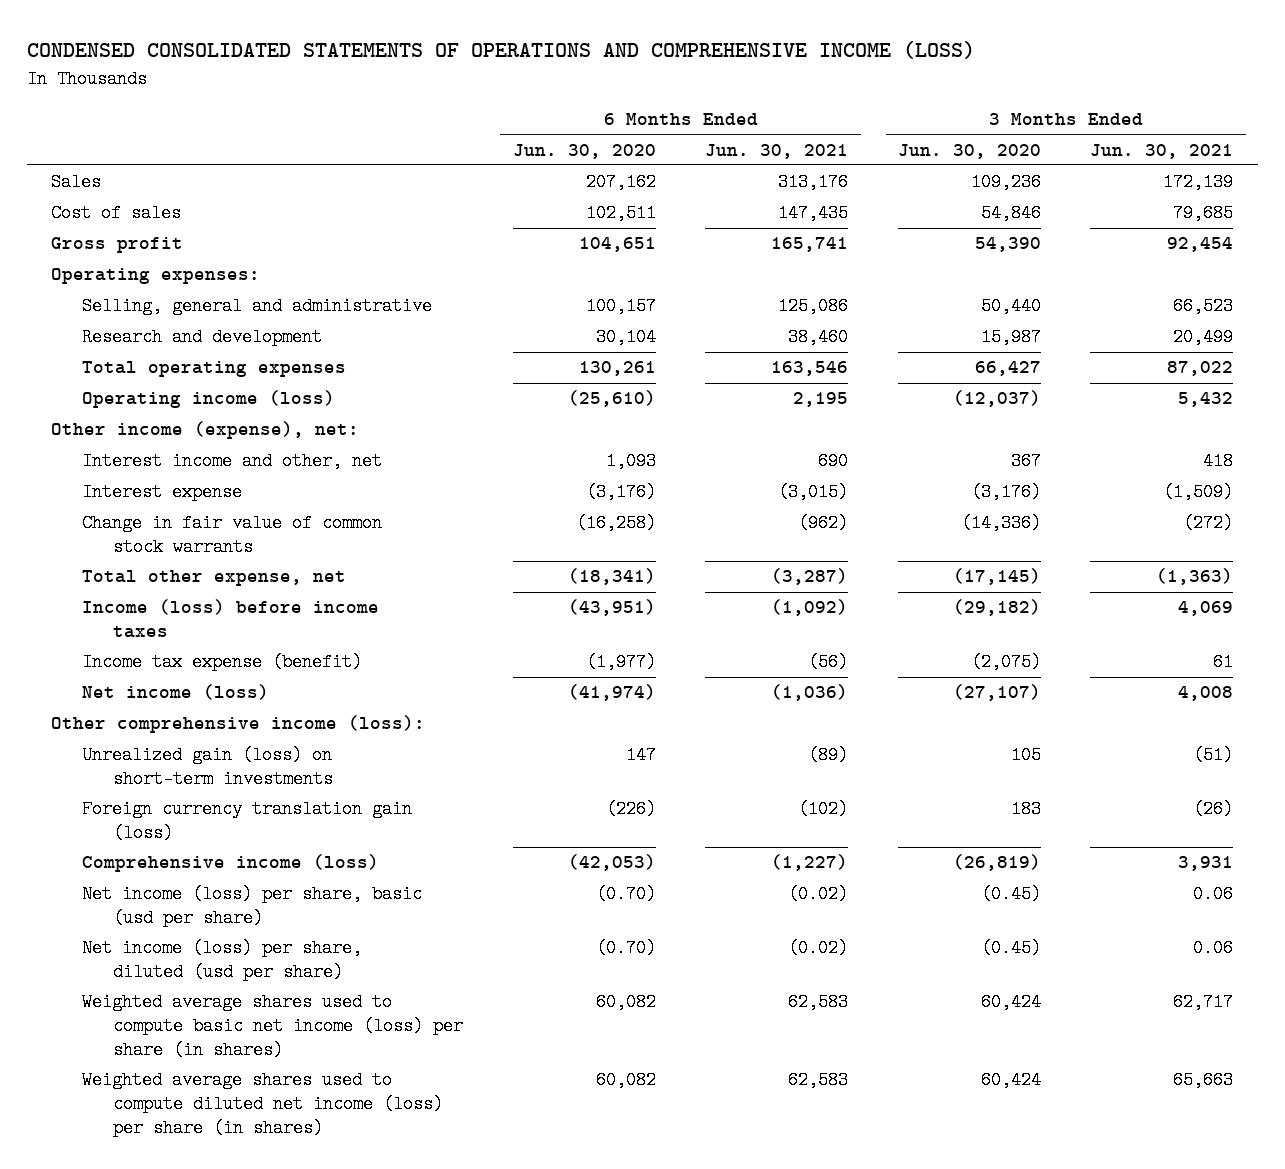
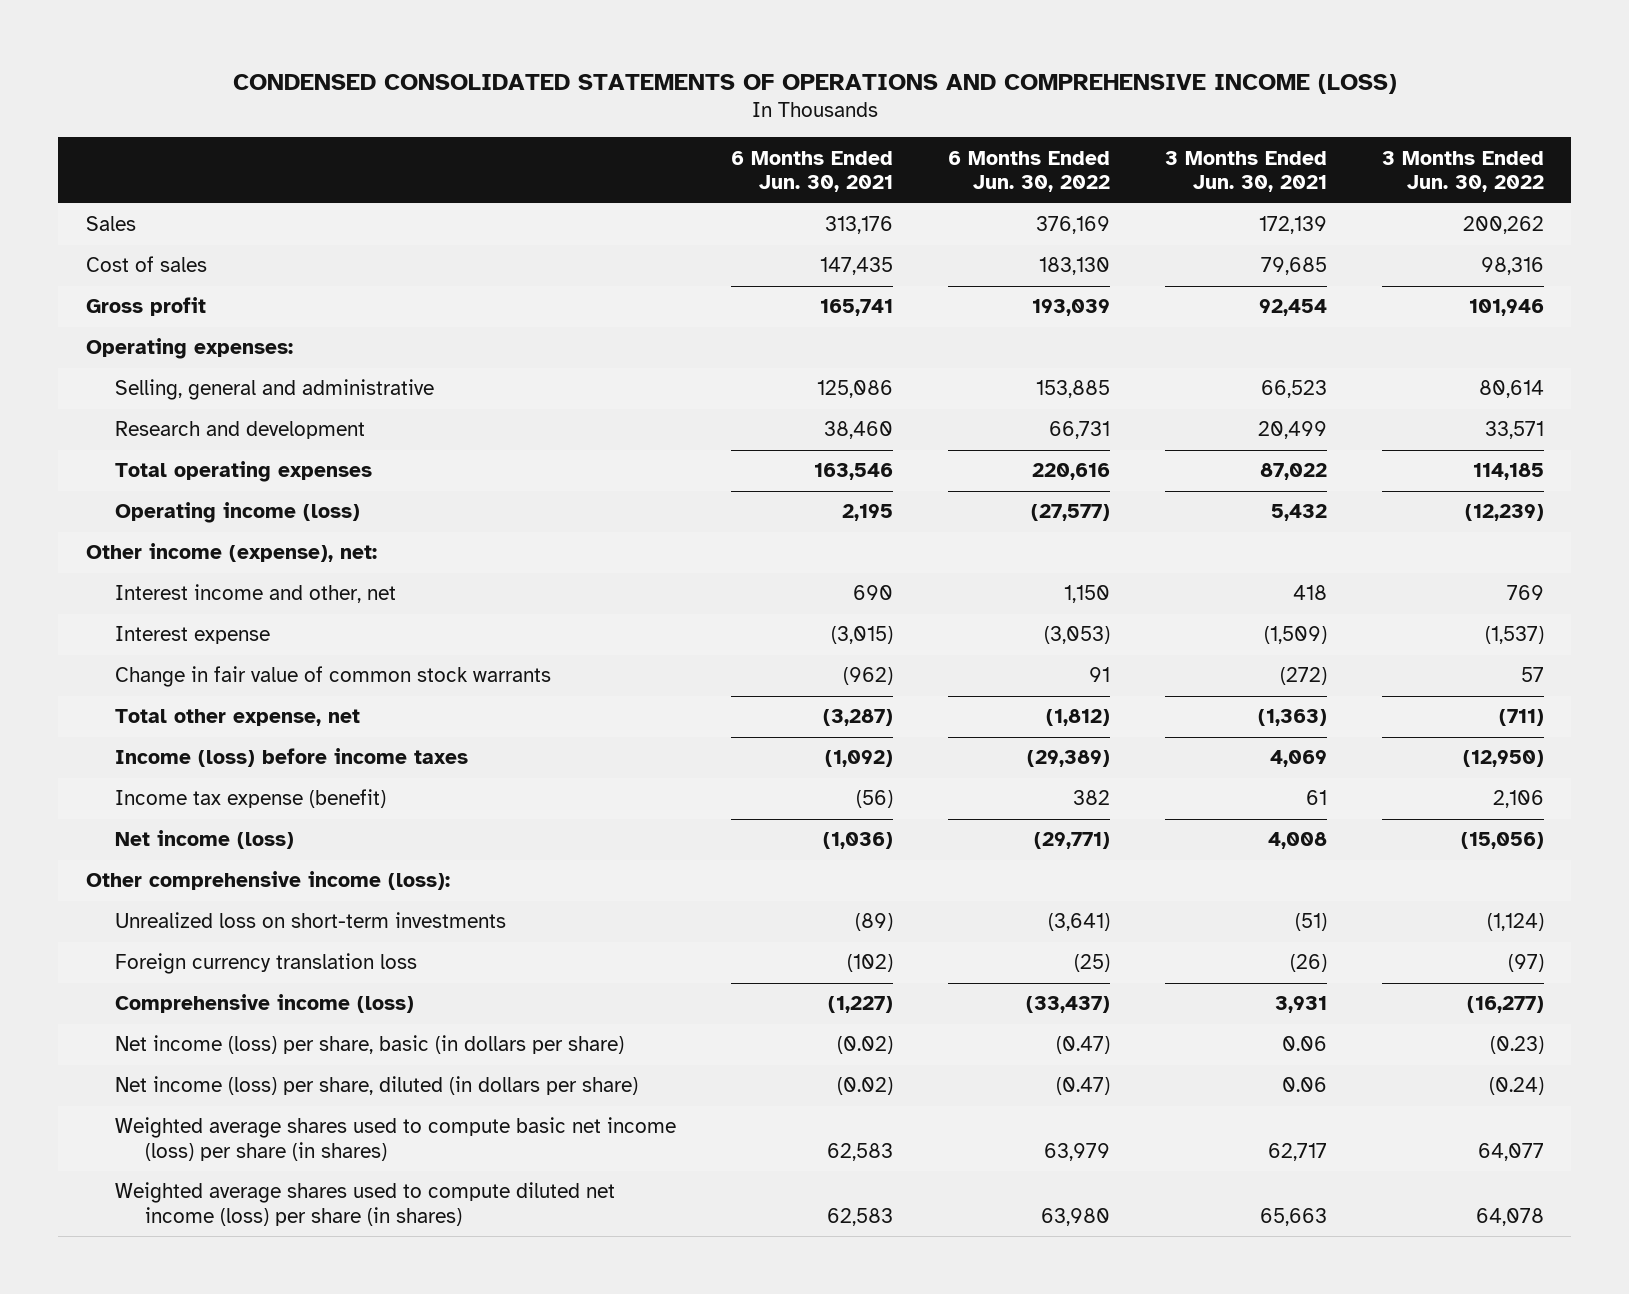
- | 6 Months Ended Jun. 30, 2020 | 6 Months Ended Jun. 30, 2021 | 3 Months Ended Jun. 30, 2020 | 3 Months Ended Jun. 30, 2021
+ | 6 Months Ended Jun. 30, 2021 | 6 Months Ended Jun. 30, 2022 | 3 Months Ended Jun. 30, 2021 | 3 Months Ended Jun. 30, 2022
- Unrealized gain (loss) on short-term investments | 147 | (89) | 105 | (51)
- Foreign currency translation gain (loss) | (226) | (102) | 183 | (26)
+ Unrealized loss on short-term investments | (89) | (3,641) | (51) | (1,124)
+ Foreign currency translation loss | (102) | (25) | (26) | (97)
- Net income (loss) per share, basic (usd per share) | (0.70) | (0.02) | (0.45) | 0.06
- Net income (loss) per share, diluted (usd per share) | (0.70) | (0.02) | (0.45) | 0.06
+ Net income (loss) per share, basic (in dollars per share) | (0.02) | (0.47) | 0.06 | (0.23)
+ Net income (loss) per share, diluted (in dollars per share) | (0.02) | (0.47) | 0.06 | (0.24)

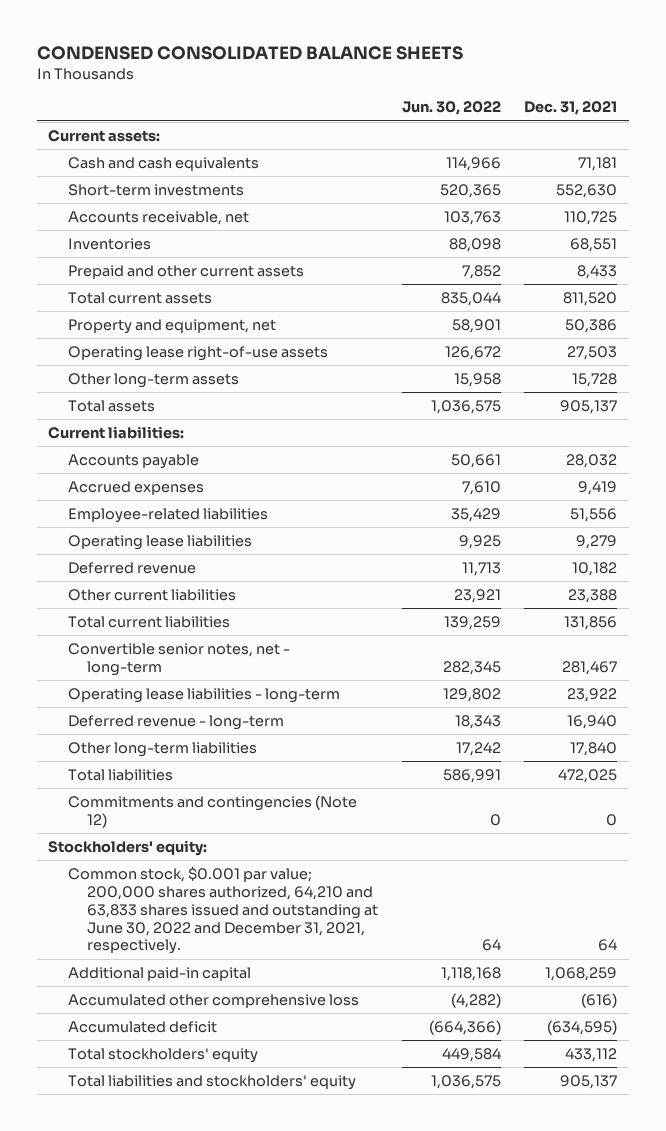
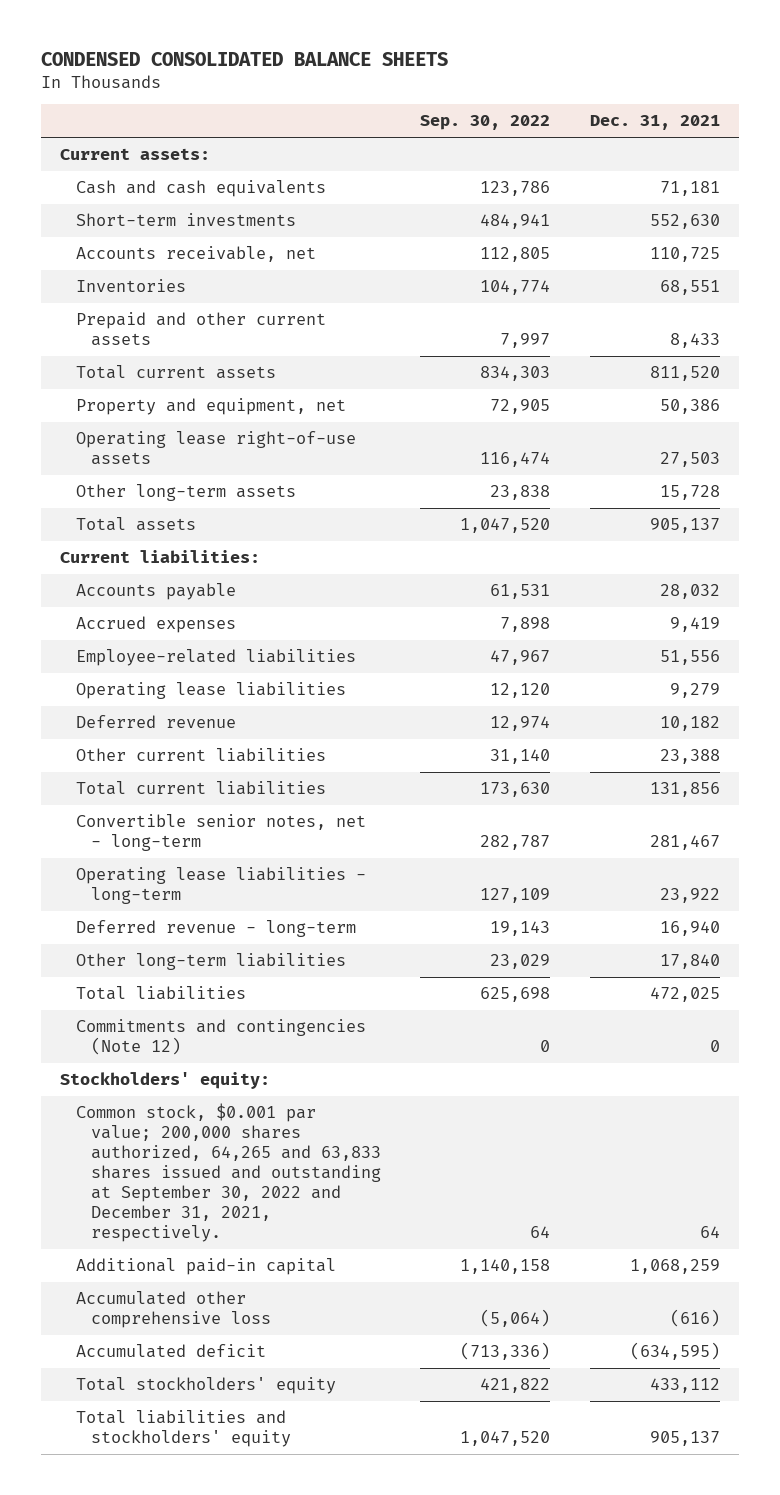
- | Jun. 30, 2022 | Dec. 31, 2021
+ | Sep. 30, 2022 | Dec. 31, 2021
- Common stock, $0.001 par value; 200,000 shares authorized, 64,210 and 63,833 shares issued and outstanding at June 30, 2022 and December 31, 2021, respectively. | 64 | 64
+ Common stock, $0.001 par value; 200,000 shares authorized, 64,265 and 63,833 shares issued and outstanding at September 30, 2022 and December 31, 2021, respectively. | 64 | 64

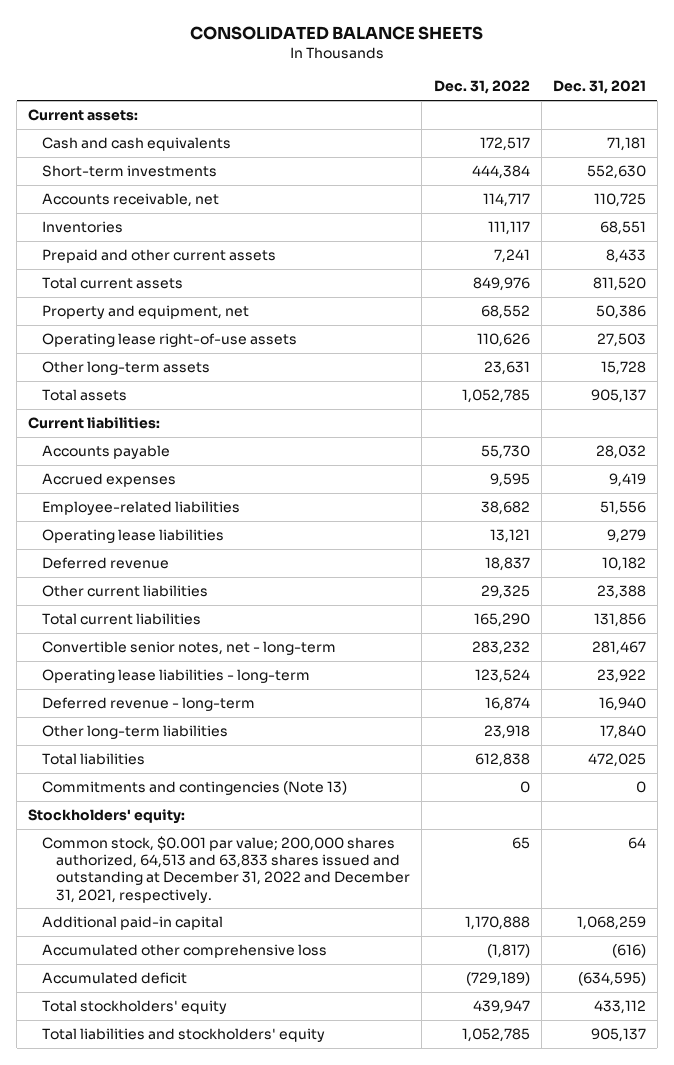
- CONDENSED CONSOLIDATED BALANCE SHEETS
+ CONSOLIDATED BALANCE SHEETS
- | Sep. 30, 2022 | Dec. 31, 2021
+ | Dec. 31, 2022 | Dec. 31, 2021
- Commitments and contingencies (Note 12) | 0 | 0
+ Commitments and contingencies (Note 13) | 0 | 0
- Common stock, $0.001 par value; 200,000 shares authorized, 64,265 and 63,833 shares issued and outstanding at September 30, 2022 and December 31, 2021, respectively. | 64 | 64
+ Common stock, $0.001 par value; 200,000 shares authorized, 64,513 and 63,833 shares issued and outstanding at December 31, 2022 and December 31, 2021, respectively. | 65 | 64

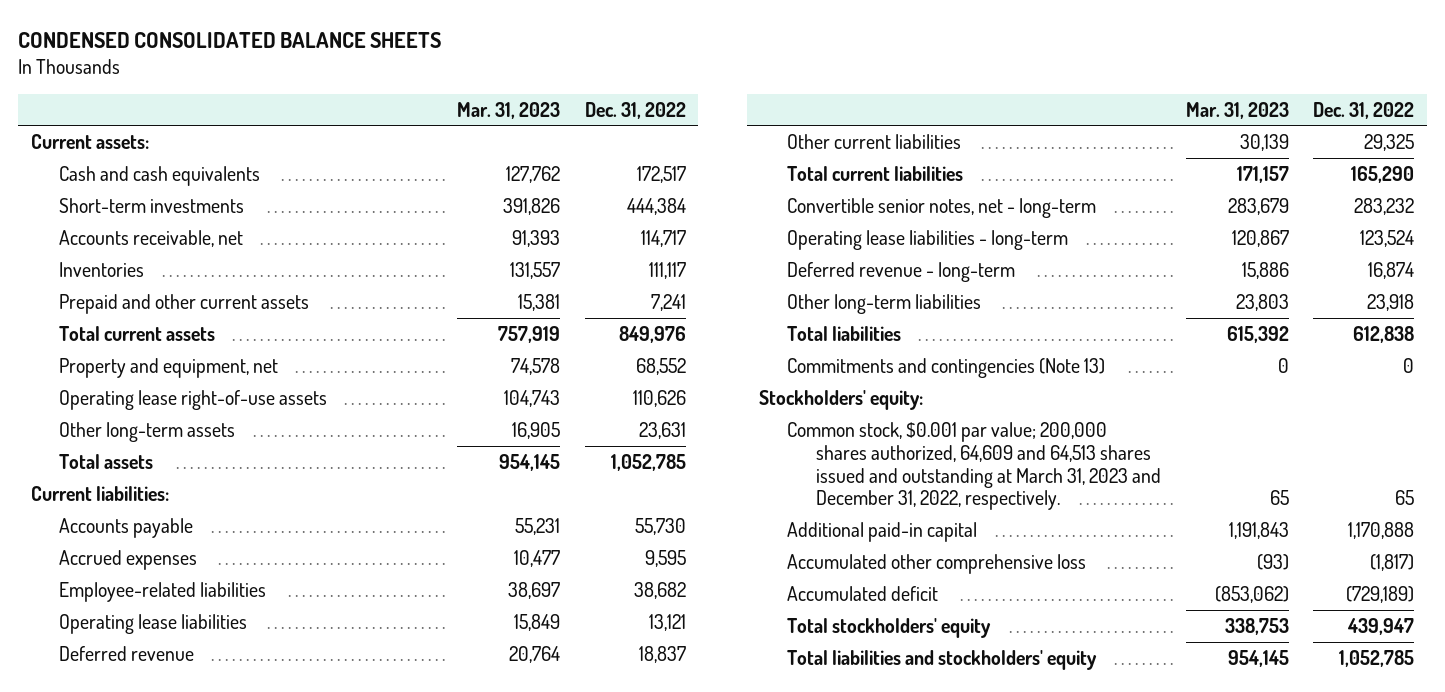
- CONSOLIDATED BALANCE SHEETS
+ CONDENSED CONSOLIDATED BALANCE SHEETS
- | Dec. 31, 2022 | Dec. 31, 2021
+ | Mar. 31, 2023 | Dec. 31, 2022
- Common stock, $0.001 par value; 200,000 shares authorized, 64,513 and 63,833 shares issued and outstanding at December 31, 2022 and December 31, 2021, respectively. | 65 | 64
+ Common stock, $0.001 par value; 200,000 shares authorized, 64,609 and 64,513 shares issued and outstanding at March 31, 2023 and December 31, 2022, respectively. | 65 | 65

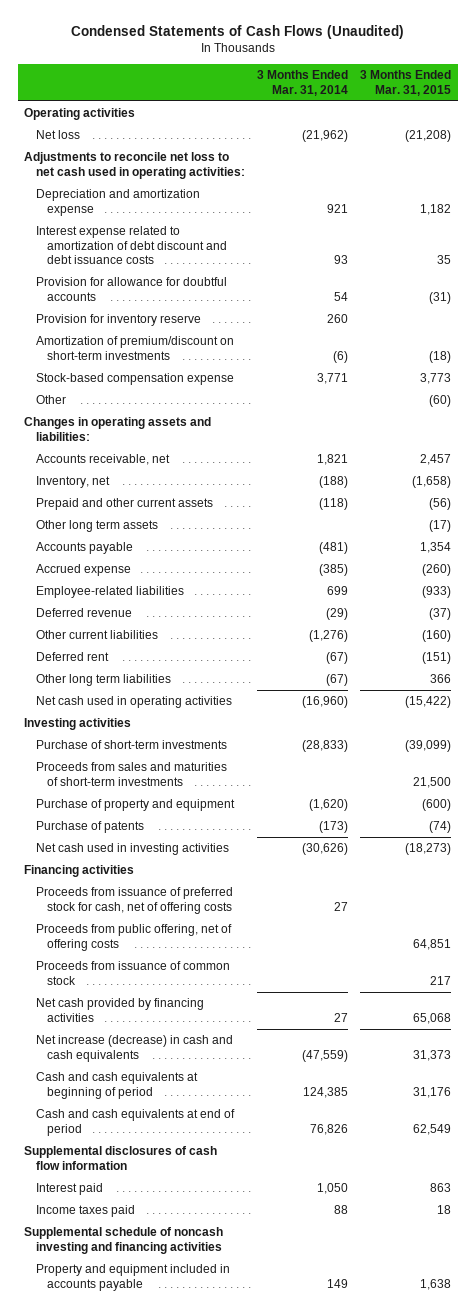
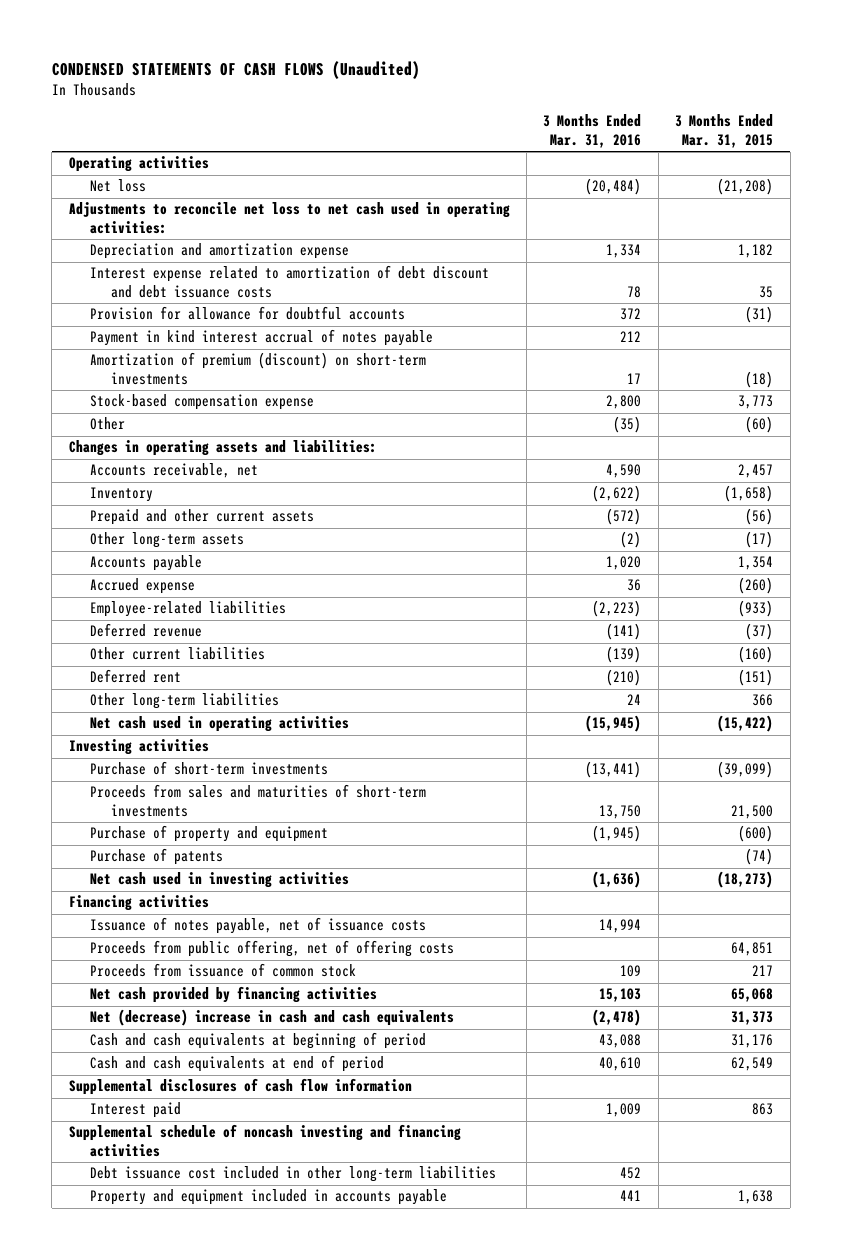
- Condensed Statements of Cash Flows (Unaudited)
+ CONDENSED STATEMENTS OF CASH FLOWS (Unaudited)
- | 3 Months Ended Mar. 31, 2014 | 3 Months Ended Mar. 31, 2015
+ | 3 Months Ended Mar. 31, 2016 | 3 Months Ended Mar. 31, 2015
- Provision for inventory reserve | 260 |
- Amortization of premium/discount on short-term investments | (6) | (18)
+ Payment in kind interest accrual of notes payable | 212 |
+ Amortization of premium (discount) on short-term investments | 17 | (18)
- Inventory, net | (188) | (1,658)
+ Inventory | (2,622) | (1,658)
- Other long term assets | | (17)
+ Other long-term assets | (2) | (17)
- Other long term liabilities | (67) | 366
+ Other long-term liabilities | 24 | 366
- Proceeds from issuance of preferred stock for cash, net of offering costs | 27 |
+ Issuance of notes payable, net of issuance costs | 14,994 |
- Net increase (decrease) in cash and cash equivalents | (47,559) | 31,373
+ Net (decrease) increase in cash and cash equivalents | (2,478) | 31,373
- Income taxes paid | 88 | 18
+ Debt issuance cost included in other long-term liabilities | 452 |

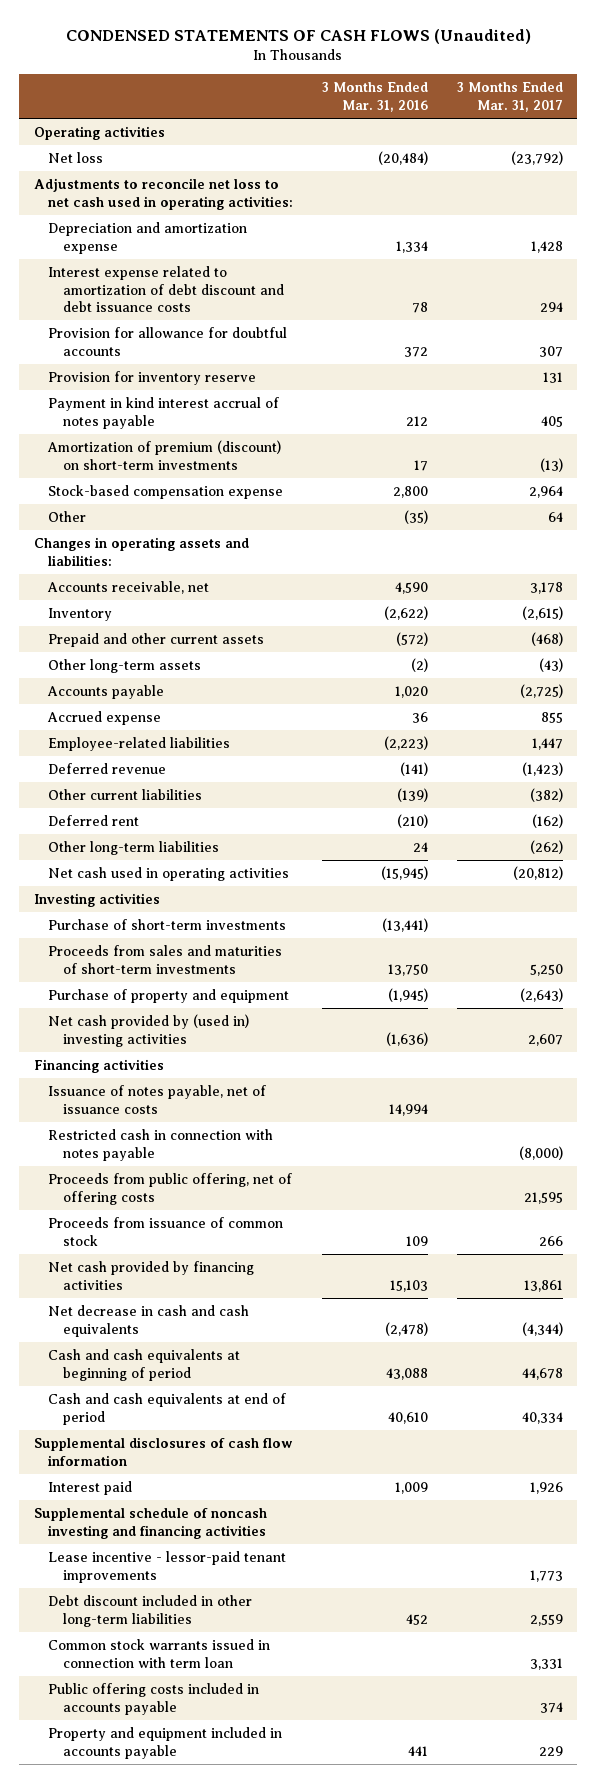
- | 3 Months Ended Mar. 31, 2016 | 3 Months Ended Mar. 31, 2015
+ | 3 Months Ended Mar. 31, 2016 | 3 Months Ended Mar. 31, 2017
+ Provision for inventory reserve | | 131
- Purchase of patents | | (74)
- Net cash used in investing activities | (1,636) | (18,273)
+ Net cash provided by (used in) investing activities | (1,636) | 2,607
+ Restricted cash in connection with notes payable | | (8,000)
- Net (decrease) increase in cash and cash equivalents | (2,478) | 31,373
+ Net decrease in cash and cash equivalents | (2,478) | (4,344)
- Debt issuance cost included in other long-term liabilities | 452 |
+ Lease incentive - lessor-paid tenant improvements | | 1,773
+ Debt discount included in other long-term liabilities | 452 | 2,559
+ Common stock warrants issued in connection with term loan | | 3,331
+ Public offering costs included in accounts payable | | 374

